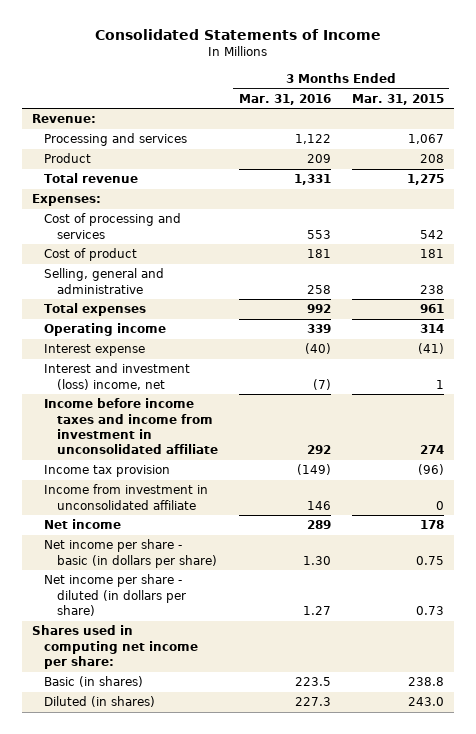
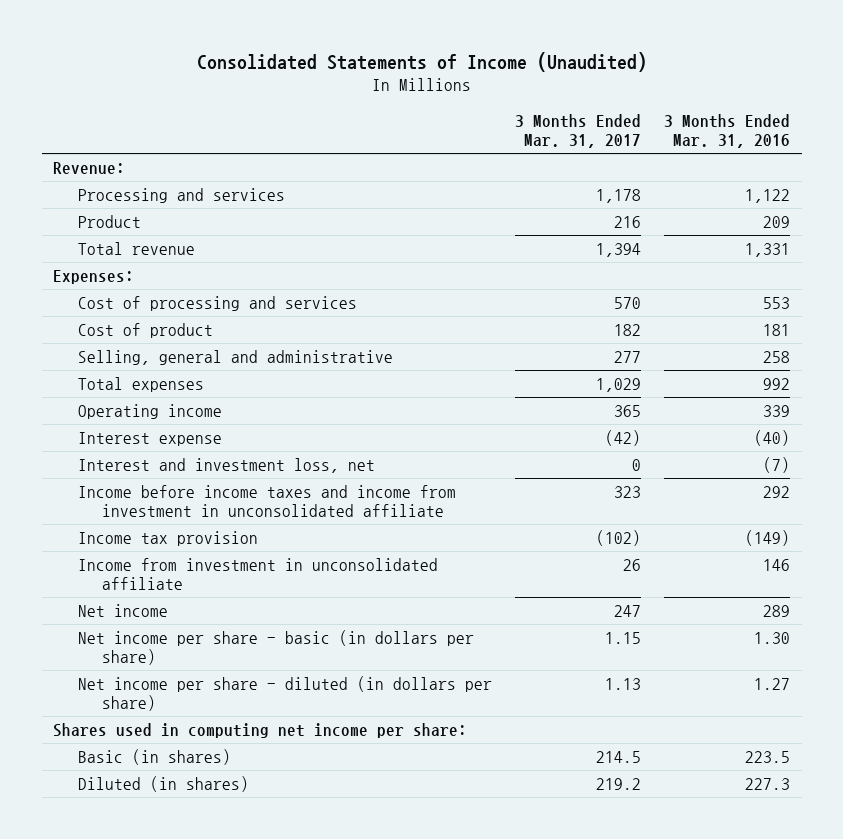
- Consolidated Statements of Income
+ Consolidated Statements of Income (Unaudited)
- | 3 Months Ended Mar. 31, 2016 | 3 Months Ended Mar. 31, 2015
+ | 3 Months Ended Mar. 31, 2017 | 3 Months Ended Mar. 31, 2016
- Interest and investment (loss) income, net | (7) | 1
+ Interest and investment loss, net | 0 | (7)

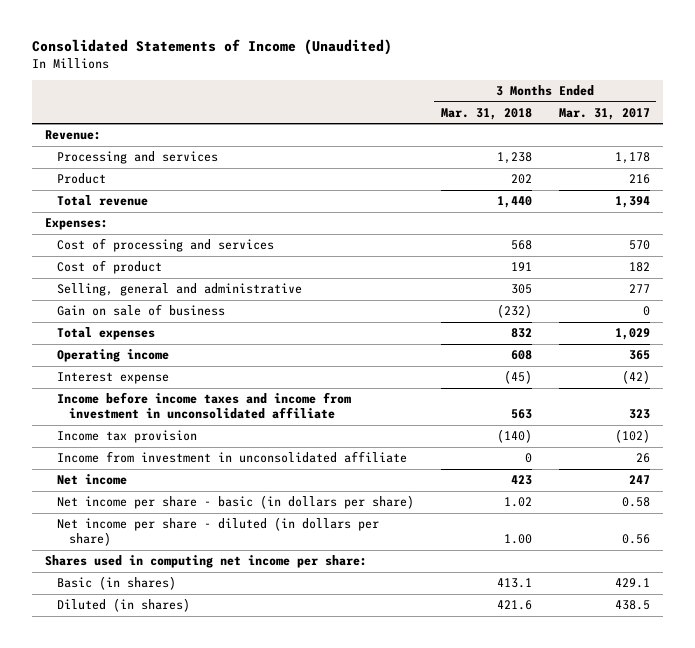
- | 3 Months Ended Mar. 31, 2017 | 3 Months Ended Mar. 31, 2016
+ | 3 Months Ended Mar. 31, 2018 | 3 Months Ended Mar. 31, 2017
+ Gain on sale of business | (232) | 0
- Interest and investment loss, net | 0 | (7)
- Net income per share - basic (in dollars per share) | 1.15 | 1.30
- Net income per share - diluted (in dollars per share) | 1.13 | 1.27
+ Net income per share - basic (in dollars per share) | 1.02 | 0.58
+ Net income per share - diluted (in dollars per share) | 1.00 | 0.56
- Basic (in shares) | 214.5 | 223.5
- Diluted (in shares) | 219.2 | 227.3
+ Basic (in shares) | 413.1 | 429.1
+ Diluted (in shares) | 421.6 | 438.5

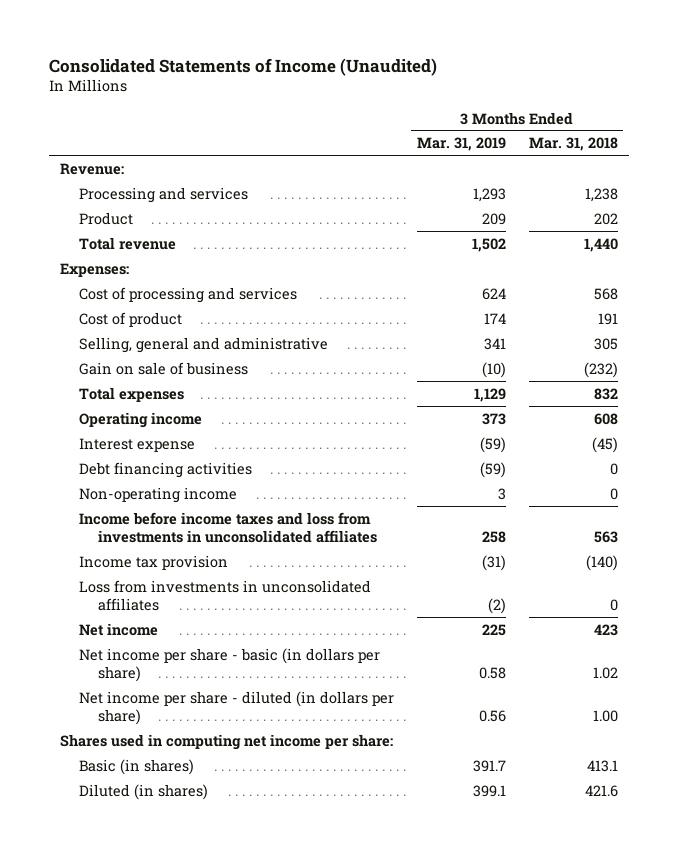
- | 3 Months Ended Mar. 31, 2018 | 3 Months Ended Mar. 31, 2017
+ | 3 Months Ended Mar. 31, 2019 | 3 Months Ended Mar. 31, 2018
- Income before income taxes and income from investment in unconsolidated affiliate | 563 | 323
+ Debt financing activities | (59) | 0
+ Non-operating income | 3 | 0
+ Income before income taxes and loss from investments in unconsolidated affiliates | 258 | 563
- Income from investment in unconsolidated affiliate | 0 | 26
+ Loss from investments in unconsolidated affiliates | (2) | 0

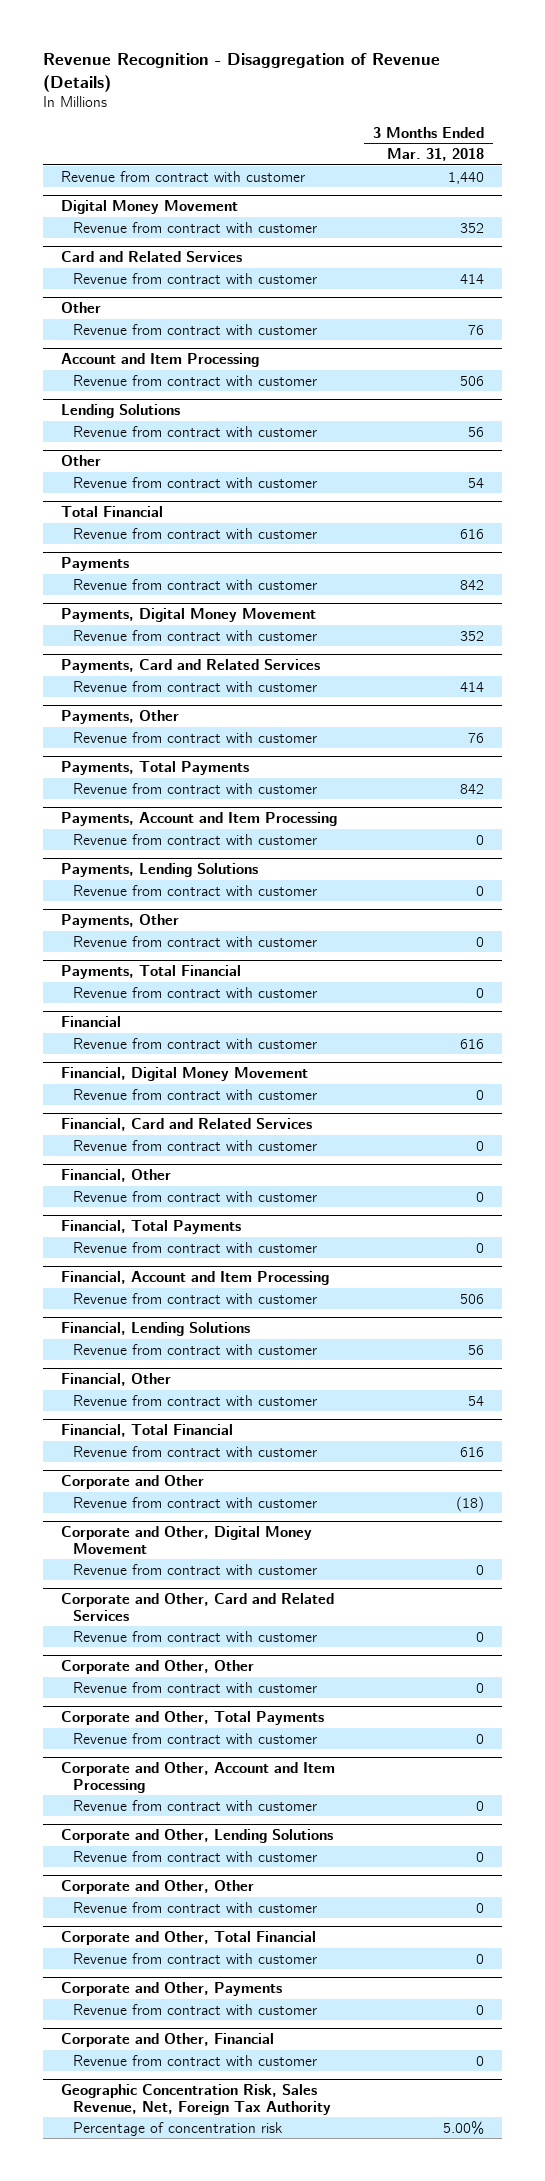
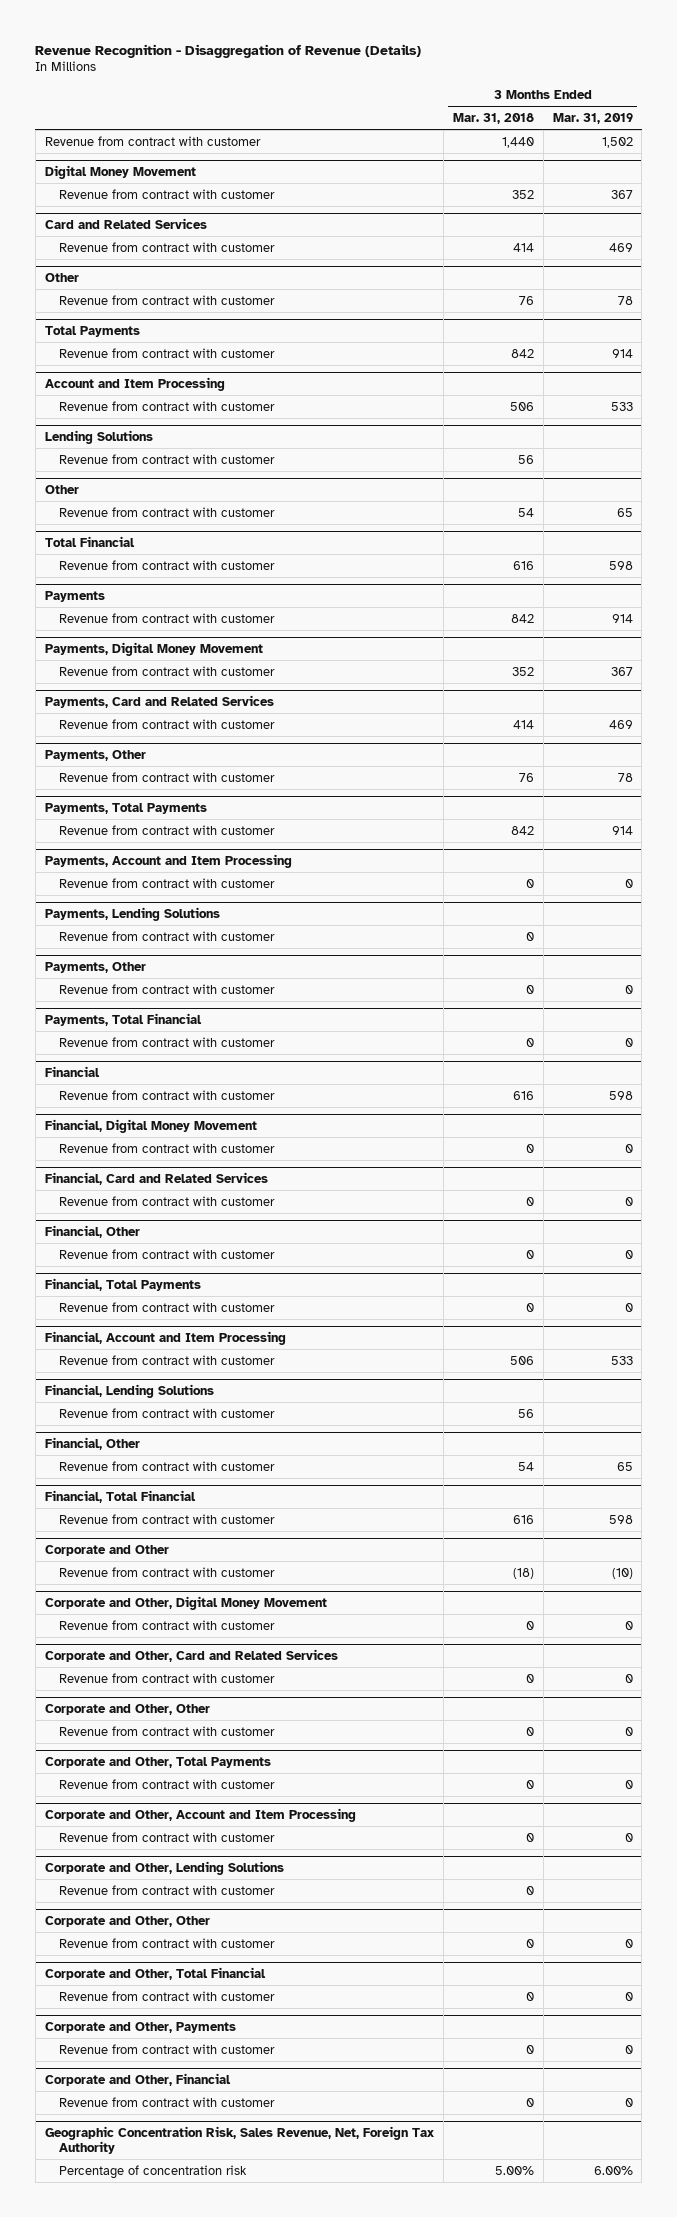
- | 3 Months Ended Mar. 31, 2018
+ | 3 Months Ended Mar. 31, 2018 | 3 Months Ended Mar. 31, 2019
+ Total Payments
+ Revenue from contract with customer | 842 | 914

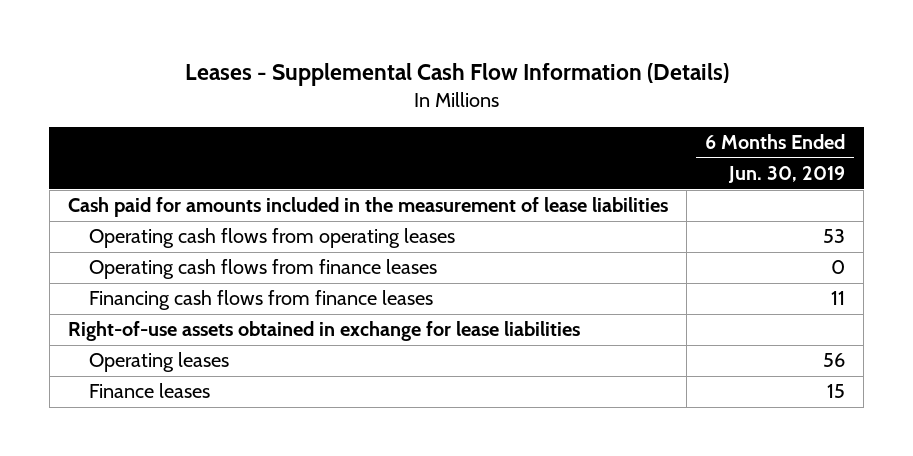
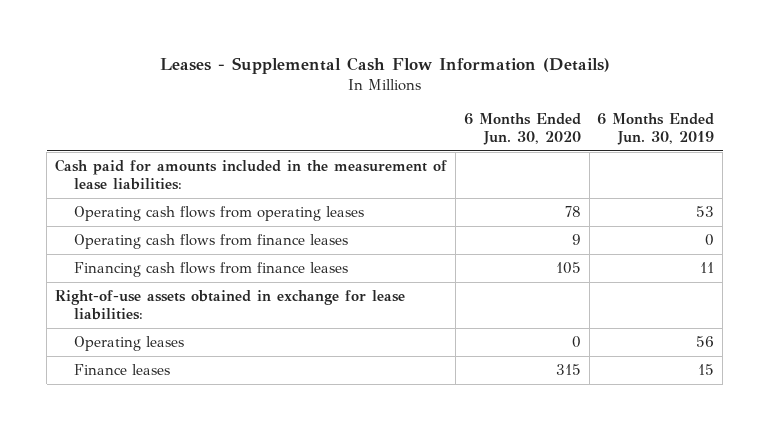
- | 6 Months Ended Jun. 30, 2019
+ | 6 Months Ended Jun. 30, 2020 | 6 Months Ended Jun. 30, 2019
- Cash paid for amounts included in the measurement of lease liabilities
+ Cash paid for amounts included in the measurement of lease liabilities:
- Right-of-use assets obtained in exchange for lease liabilities
+ Right-of-use assets obtained in exchange for lease liabilities:

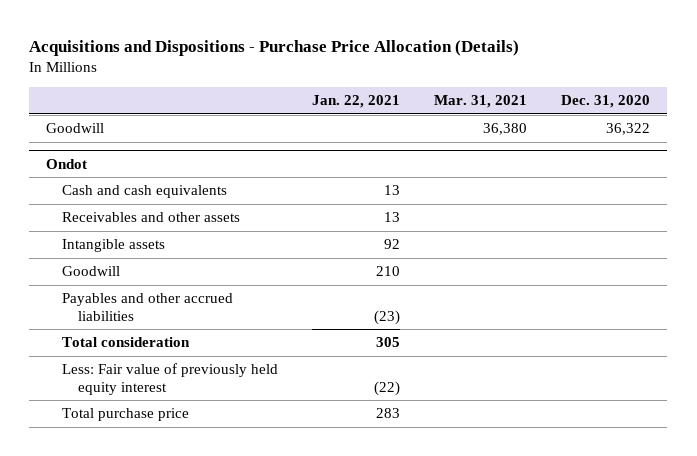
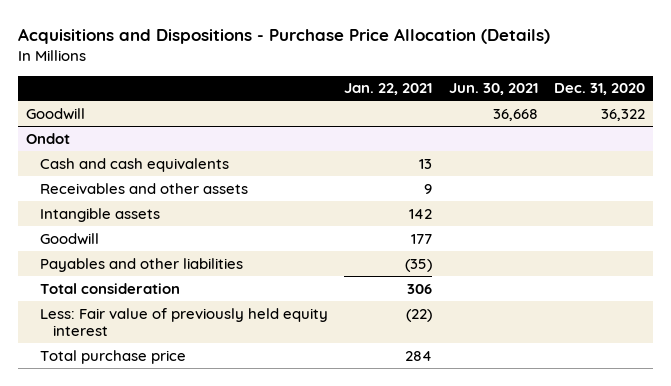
- | Jan. 22, 2021 | Mar. 31, 2021 | Dec. 31, 2020
+ | Jan. 22, 2021 | Jun. 30, 2021 | Dec. 31, 2020
@ Ondot
- Receivables and other assets | 13 | |
- Intangible assets | 92 | |
- Goodwill | 210 | |
- Payables and other accrued liabilities | (23) | |
- Total consideration | 305 | |
+ Receivables and other assets | 9 | |
+ Intangible assets | 142 | |
+ Goodwill | 177 | |
+ Payables and other liabilities | (35) | |
+ Total consideration | 306 | |
- Total purchase price | 283 | |
+ Total purchase price | 284 | |

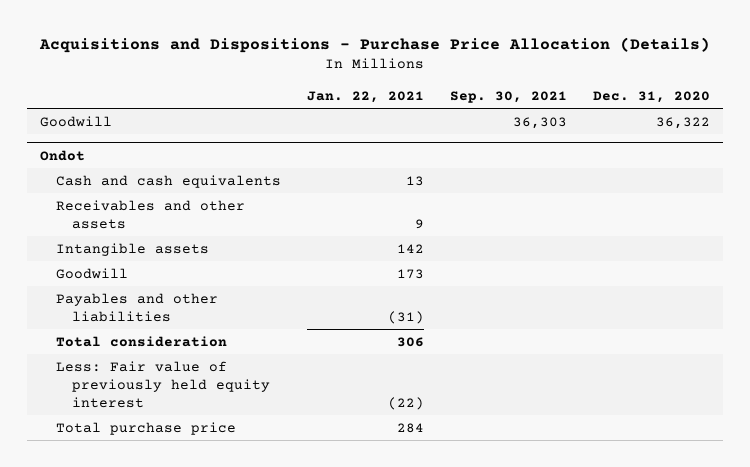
- | Jan. 22, 2021 | Jun. 30, 2021 | Dec. 31, 2020
+ | Jan. 22, 2021 | Sep. 30, 2021 | Dec. 31, 2020
@ Ondot
- Goodwill | 177 | |
- Payables and other liabilities | (35) | |
+ Goodwill | 173 | |
+ Payables and other liabilities | (31) | |

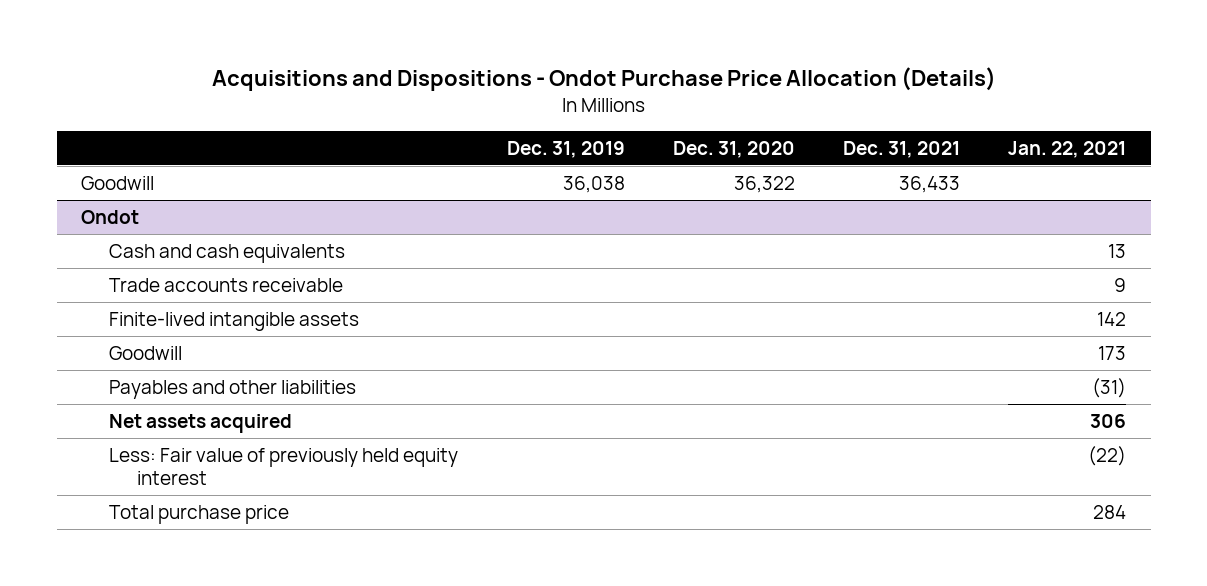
- Acquisitions and Dispositions - Purchase Price Allocation (Details)
+ Acquisitions and Dispositions - Ondot Purchase Price Allocation (Details)
- | Jan. 22, 2021 | Sep. 30, 2021 | Dec. 31, 2020
+ | Dec. 31, 2019 | Dec. 31, 2020 | Dec. 31, 2021 | Jan. 22, 2021
@ Ondot
- Receivables and other assets | 9 | |
- Intangible assets | 142 | |
+ Trade accounts receivable | | | | 9
+ Finite-lived intangible assets | | | | 142
- Total consideration | 306 | |
+ Net assets acquired | | | | 306

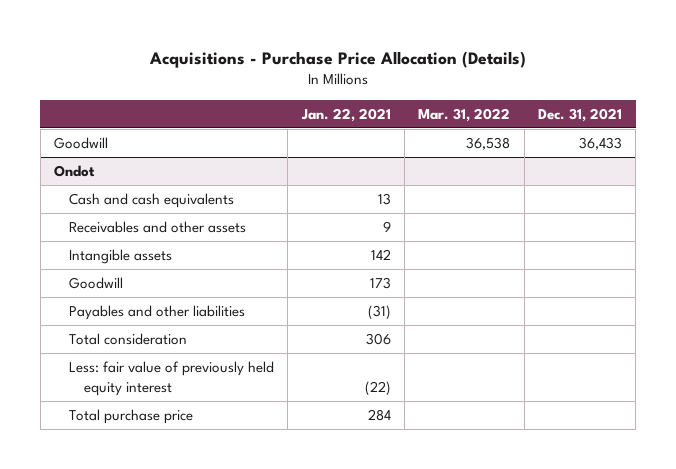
- Acquisitions and Dispositions - Ondot Purchase Price Allocation (Details)
+ Acquisitions - Purchase Price Allocation (Details)
- | Dec. 31, 2019 | Dec. 31, 2020 | Dec. 31, 2021 | Jan. 22, 2021
+ | Jan. 22, 2021 | Mar. 31, 2022 | Dec. 31, 2021
@ Ondot
- Trade accounts receivable | | | | 9
- Finite-lived intangible assets | | | | 142
+ Receivables and other assets | 9 | |
+ Intangible assets | 142 | |
- Net assets acquired | | | | 306
- Less: Fair value of previously held equity interest | | | | (22)
+ Total consideration | 306 | |
+ Less: fair value of previously held equity interest | (22) | |

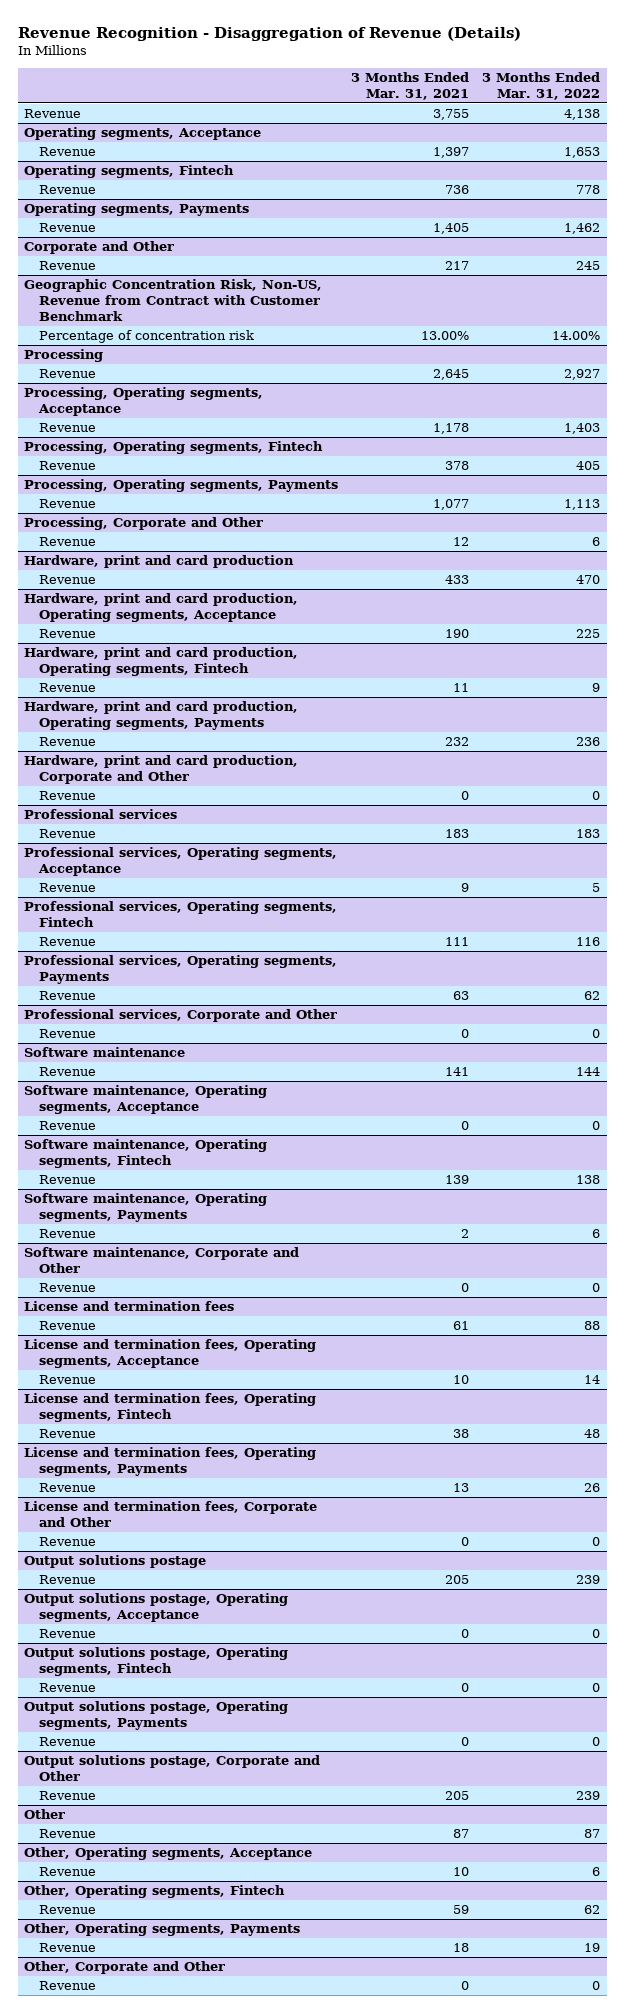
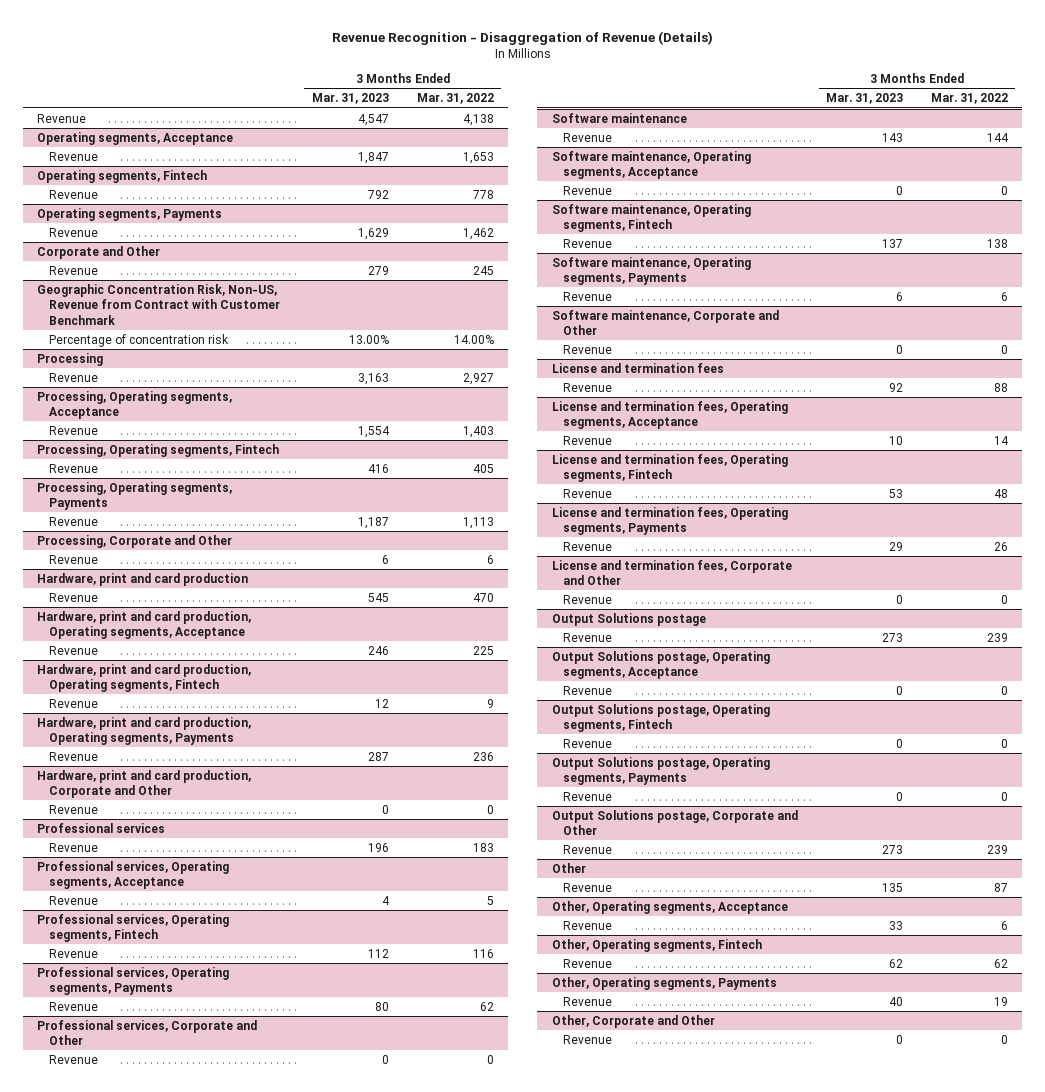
- | 3 Months Ended Mar. 31, 2021 | 3 Months Ended Mar. 31, 2022
+ | 3 Months Ended Mar. 31, 2023 | 3 Months Ended Mar. 31, 2022
- Output solutions postage
+ Output Solutions postage
- Output solutions postage, Operating segments, Acceptance
+ Output Solutions postage, Operating segments, Acceptance
- Output solutions postage, Operating segments, Fintech
+ Output Solutions postage, Operating segments, Fintech
- Output solutions postage, Operating segments, Payments
+ Output Solutions postage, Operating segments, Payments
- Output solutions postage, Corporate and Other
+ Output Solutions postage, Corporate and Other

